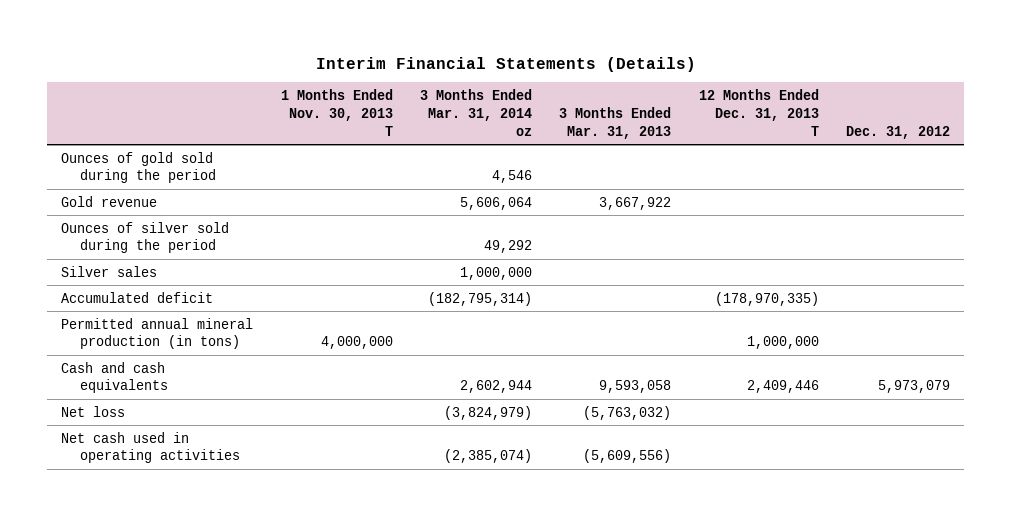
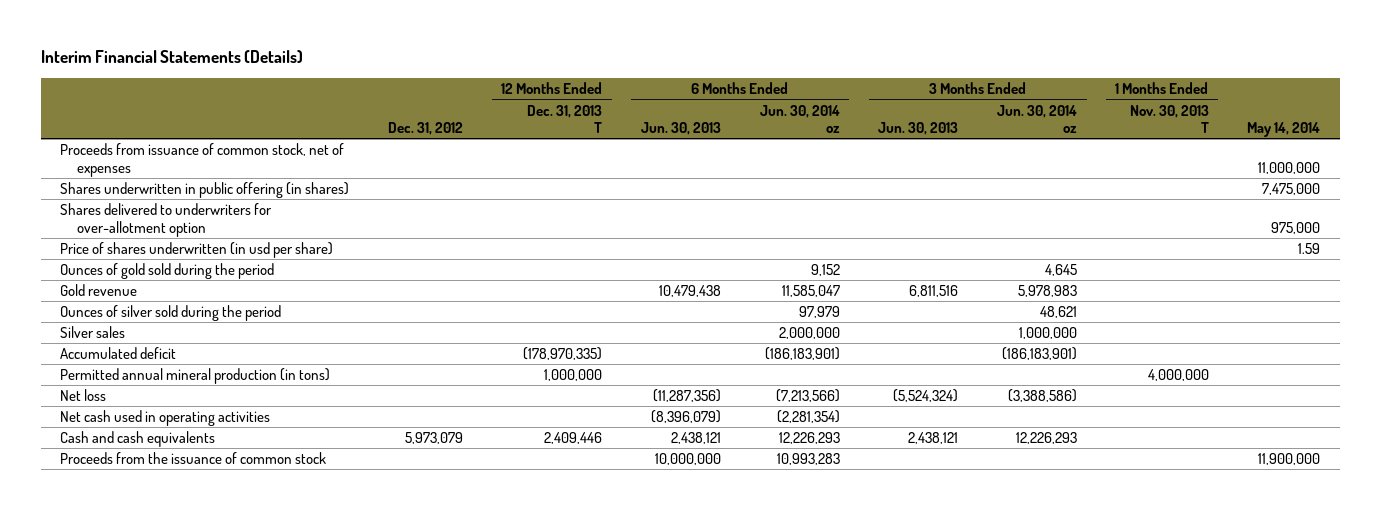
- | 1 Months Ended Nov. 30, 2013 T | 3 Months Ended Mar. 31, 2014 oz | 3 Months Ended Mar. 31, 2013 | 12 Months Ended Dec. 31, 2013 T | Dec. 31, 2012
+ | Dec. 31, 2012 | 12 Months Ended Dec. 31, 2013 T | 6 Months Ended Jun. 30, 2013 | 6 Months Ended Jun. 30, 2014 oz | 3 Months Ended Jun. 30, 2013 | 3 Months Ended Jun. 30, 2014 oz | 1 Months Ended Nov. 30, 2013 T | May 14, 2014
+ Proceeds from issuance of common stock, net of expenses | | | | | | | | 11,000,000
+ Shares underwritten in public offering (in shares) | | | | | | | | 7,475,000
+ Shares delivered to underwriters for over-allotment option | | | | | | | | 975,000
+ Price of shares underwritten (in usd per share) | | | | | | | | 1.59
moved down: Cash and cash equivalents | 5,973,079 | 2,409,446 | 2,438,121 | 12,226,293 | 2,438,121 | 12,226,293 | |
+ Proceeds from the issuance of common stock | | | 10,000,000 | 10,993,283 | | | | 11,900,000

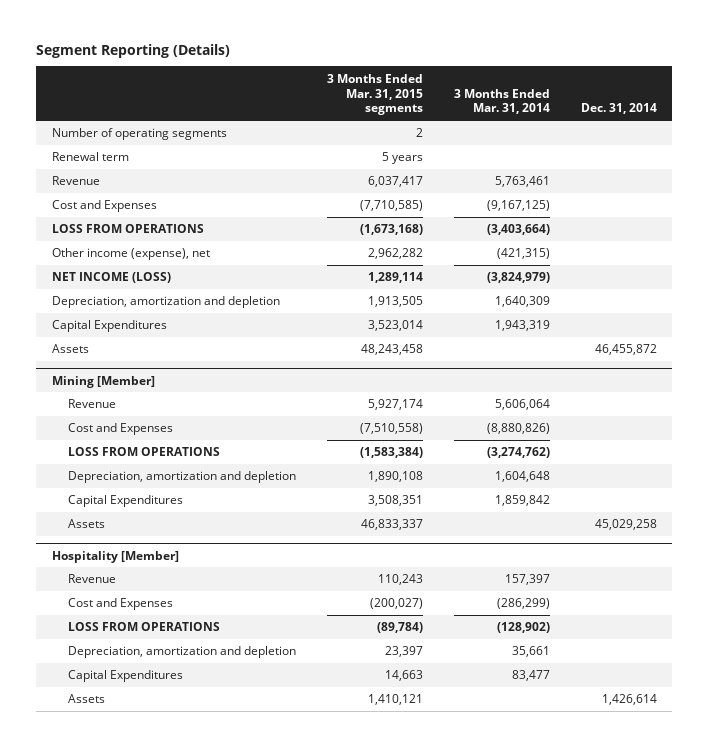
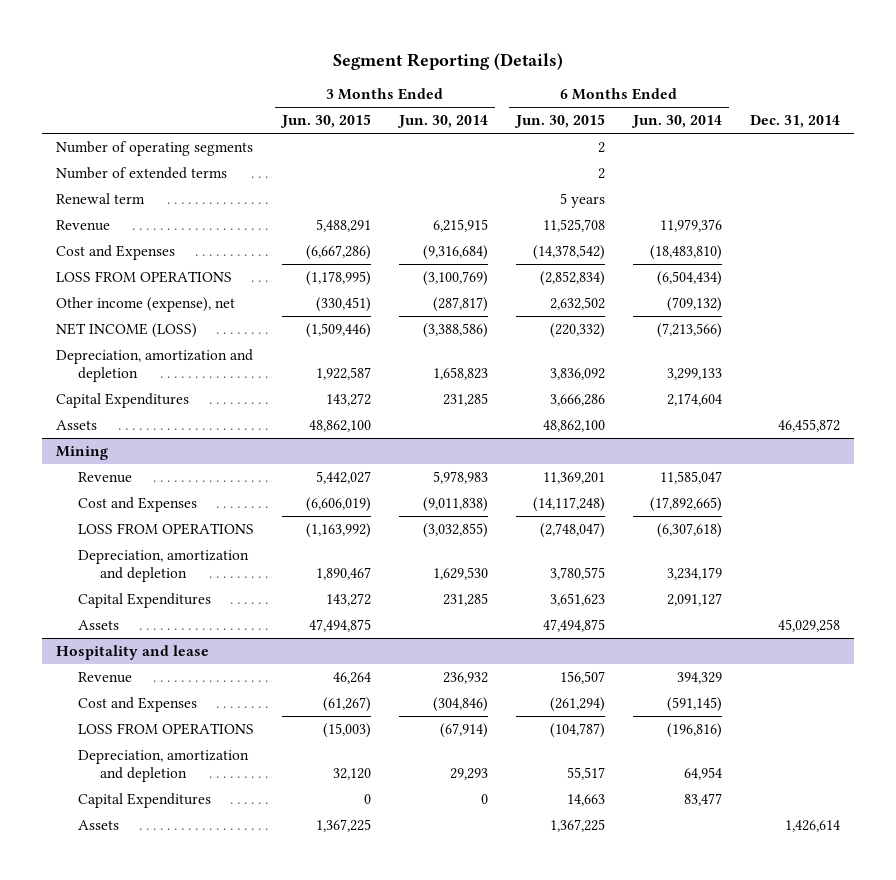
- | 3 Months Ended Mar. 31, 2015 segments | 3 Months Ended Mar. 31, 2014 | Dec. 31, 2014
+ | 3 Months Ended Jun. 30, 2015 | 3 Months Ended Jun. 30, 2014 | 6 Months Ended Jun. 30, 2015 | 6 Months Ended Jun. 30, 2014 | Dec. 31, 2014
+ Number of extended terms | | | 2 | |
- Mining [Member]
+ Mining
- Hospitality [Member]
+ Hospitality and lease

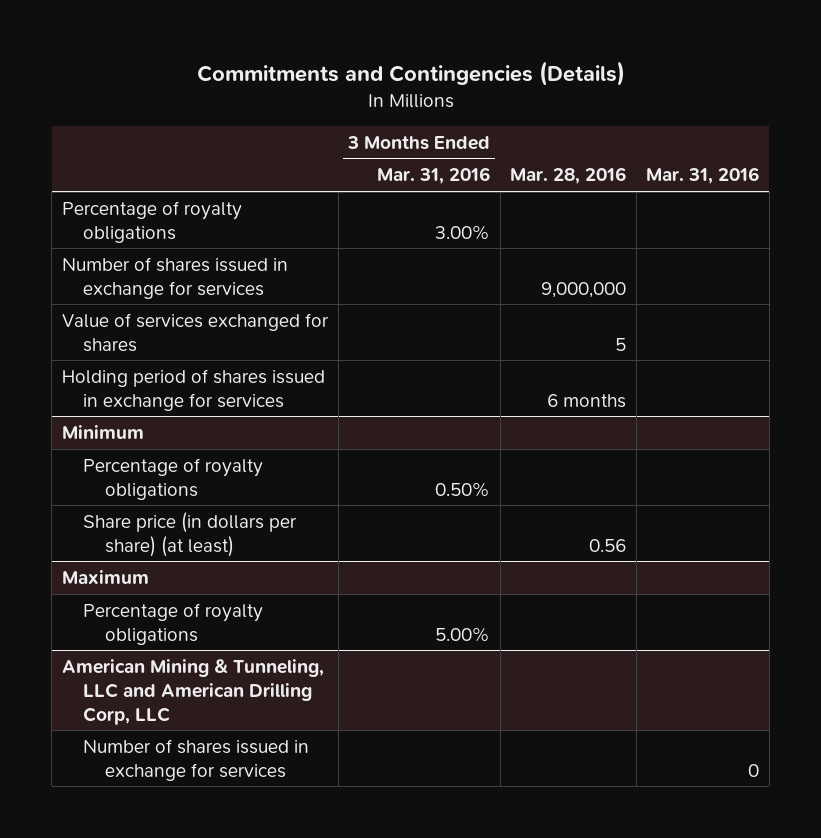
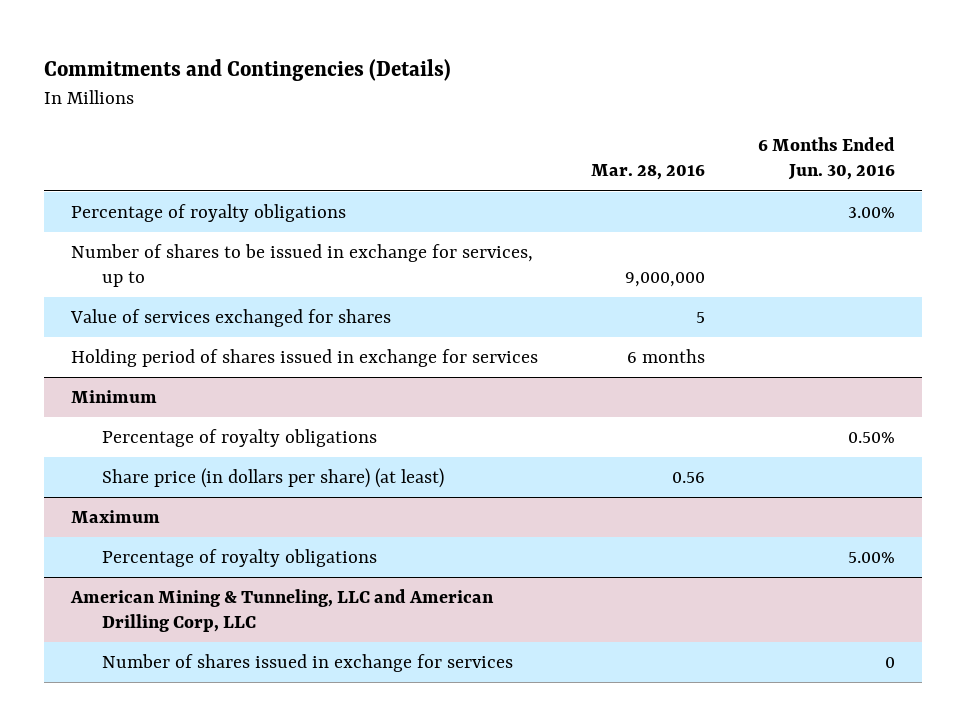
- | 3 Months Ended Mar. 31, 2016 | Mar. 28, 2016 | Mar. 31, 2016
+ | Mar. 28, 2016 | 6 Months Ended Jun. 30, 2016
- Number of shares issued in exchange for services | | 9,000,000 |
+ Number of shares to be issued in exchange for services, up to | 9,000,000 |

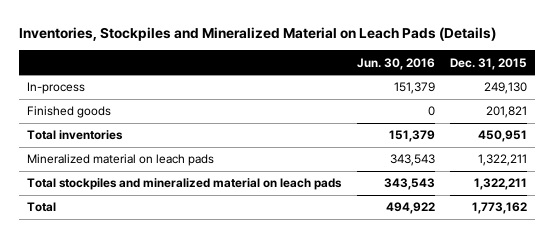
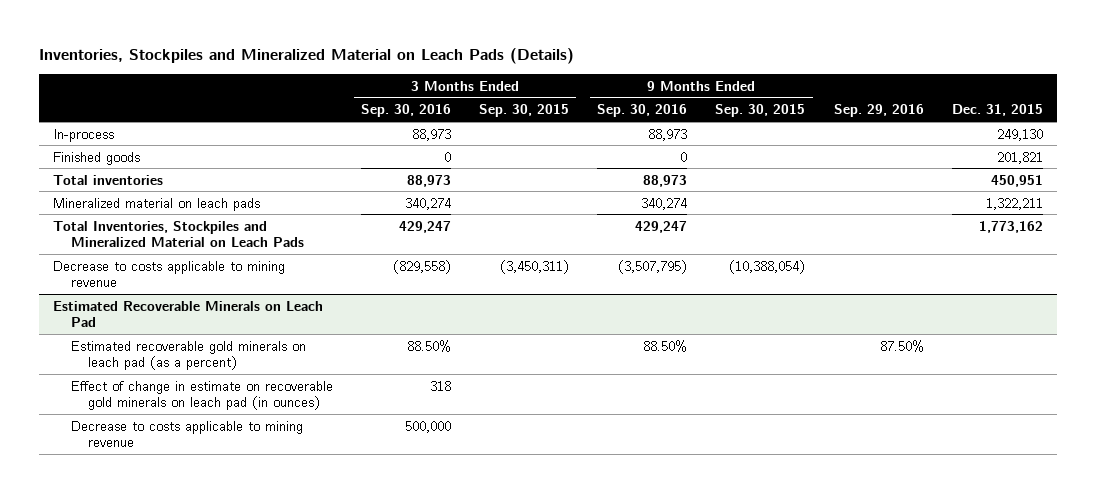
- | Jun. 30, 2016 | Dec. 31, 2015
+ | 3 Months Ended Sep. 30, 2016 | 3 Months Ended Sep. 30, 2015 | 9 Months Ended Sep. 30, 2016 | 9 Months Ended Sep. 30, 2015 | Sep. 29, 2016 | Dec. 31, 2015
- Total stockpiles and mineralized material on leach pads | 343,543 | 1,322,211
- Total | 494,922 | 1,773,162
+ Total Inventories, Stockpiles and Mineralized Material on Leach Pads | 429,247 | | 429,247 | | | 1,773,162
+ Decrease to costs applicable to mining revenue | (829,558) | (3,450,311) | (3,507,795) | (10,388,054) | |
+ Estimated Recoverable Minerals on Leach Pad
+ Estimated recoverable gold minerals on leach pad (as a percent) | 88.50% | | 88.50% | | 87.50% |
+ Effect of change in estimate on recoverable gold minerals on leach pad (in ounces) | 318 | | | | |
+ Decrease to costs applicable to mining revenue | 500,000 | | | | |

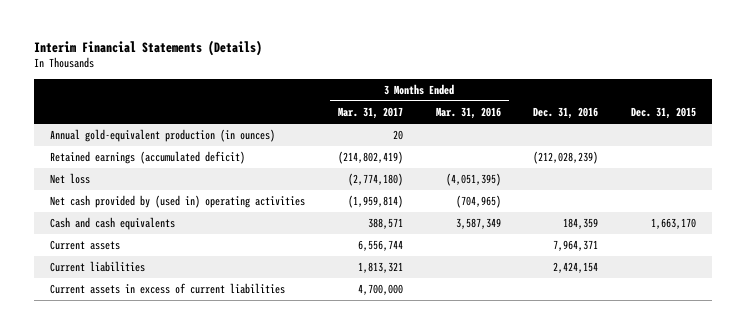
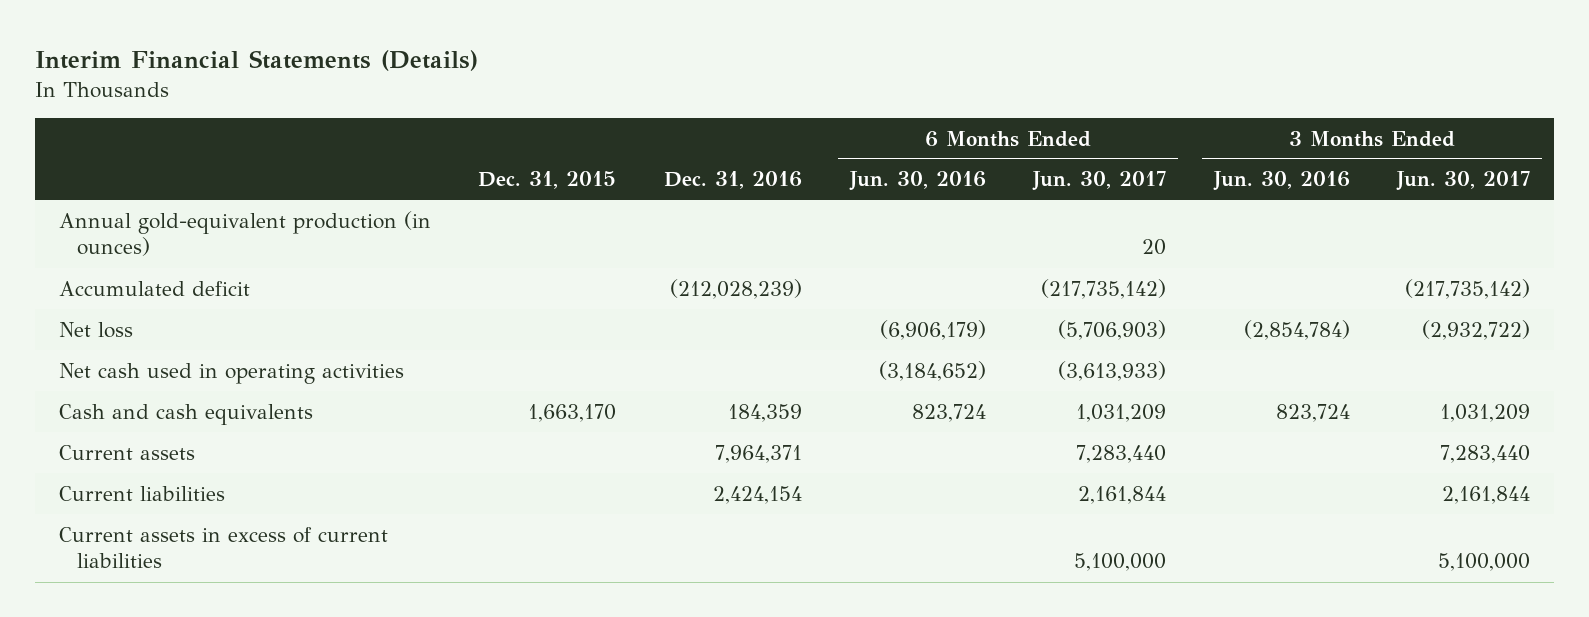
- | 3 Months Ended Mar. 31, 2017 | 3 Months Ended Mar. 31, 2016 | Dec. 31, 2016 | Dec. 31, 2015
+ | Dec. 31, 2015 | Dec. 31, 2016 | 6 Months Ended Jun. 30, 2016 | 6 Months Ended Jun. 30, 2017 | 3 Months Ended Jun. 30, 2016 | 3 Months Ended Jun. 30, 2017
- Retained earnings (accumulated deficit) | (214,802,419) | | (212,028,239) |
+ Accumulated deficit | | (212,028,239) | | (217,735,142) | | (217,735,142)
- Net cash provided by (used in) operating activities | (1,959,814) | (704,965) | |
+ Net cash used in operating activities | | | (3,184,652) | (3,613,933) | |

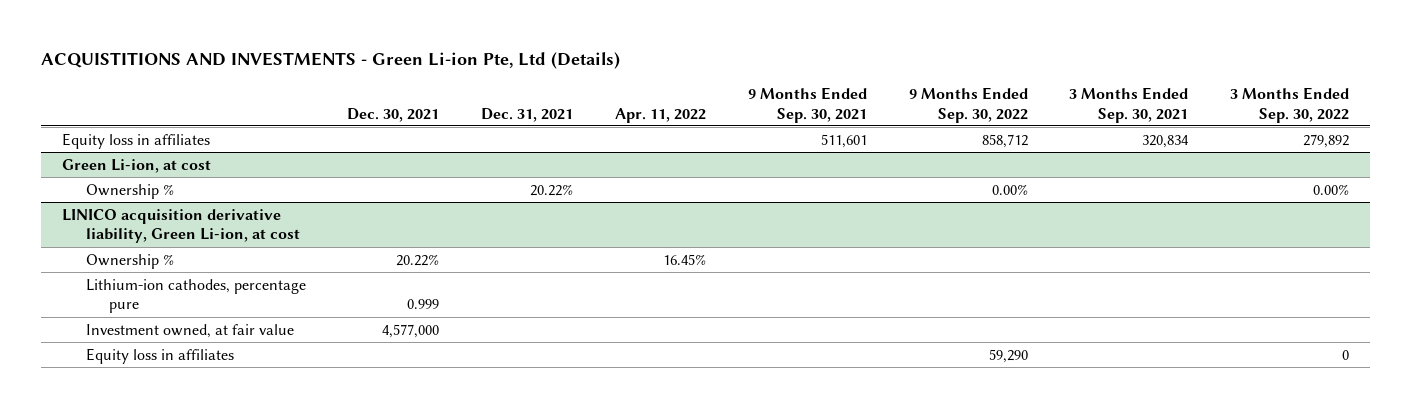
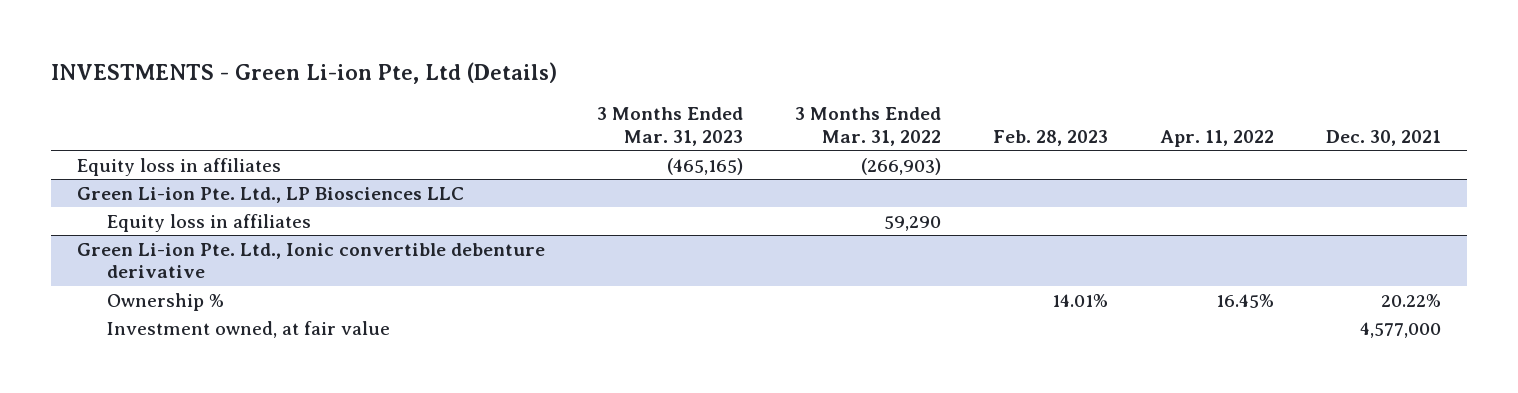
- ACQUISTITIONS AND INVESTMENTS - Green Li-ion Pte, Ltd (Details)
+ INVESTMENTS - Green Li-ion Pte, Ltd (Details)
- | Dec. 30, 2021 | Dec. 31, 2021 | Apr. 11, 2022 | 9 Months Ended Sep. 30, 2021 | 9 Months Ended Sep. 30, 2022 | 3 Months Ended Sep. 30, 2021 | 3 Months Ended Sep. 30, 2022
+ | 3 Months Ended Mar. 31, 2023 | 3 Months Ended Mar. 31, 2022 | Feb. 28, 2023 | Apr. 11, 2022 | Dec. 30, 2021
- Green Li-ion, at cost
- Ownership % | | 20.22% | | | 0.00% | | 0.00%
- LINICO acquisition derivative liability, Green Li-ion, at cost
+ Green Li-ion Pte. Ltd., LP Biosciences LLC
+ Equity loss in affiliates | | 59,290 | | |
+ Green Li-ion Pte. Ltd., Ionic convertible debenture derivative
- Lithium-ion cathodes, percentage pure | 0.999 | | | | | |
- Equity loss in affiliates | | | | | 59,290 | | 0

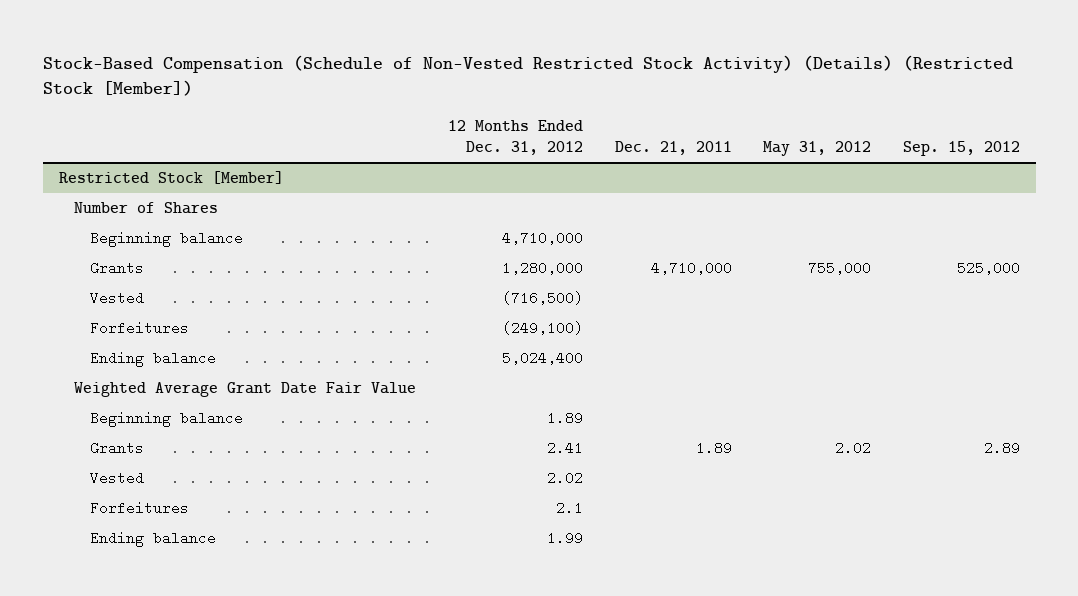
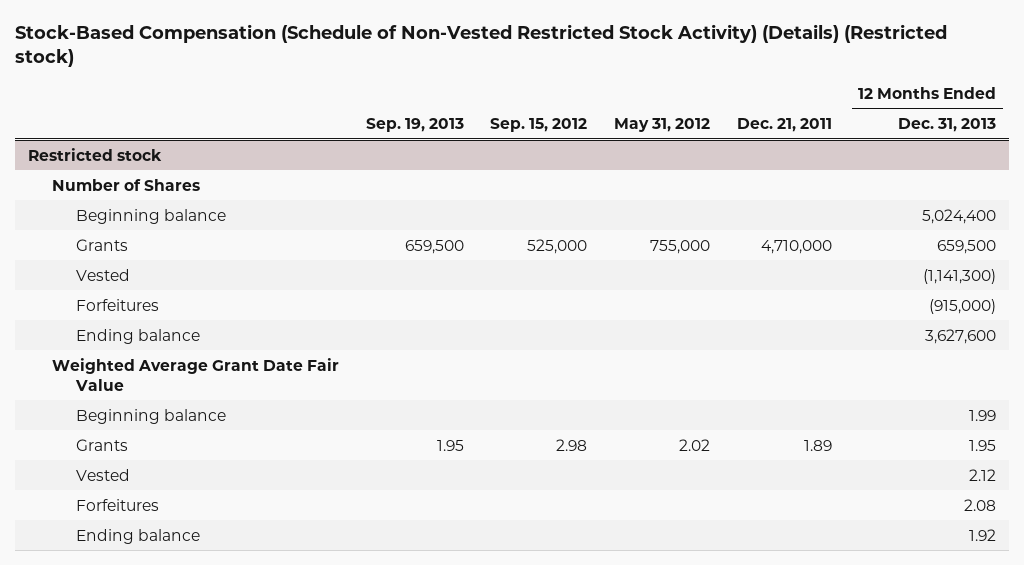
- Stock-Based Compensation (Schedule of Non-Vested Restricted Stock Activity) (Details) (Restricted Stock [Member])
+ Stock-Based Compensation (Schedule of Non-Vested Restricted Stock Activity) (Details) (Restricted stock)
- | 12 Months Ended Dec. 31, 2012 | Dec. 21, 2011 | May 31, 2012 | Sep. 15, 2012
+ | Sep. 19, 2013 | Sep. 15, 2012 | May 31, 2012 | Dec. 21, 2011 | 12 Months Ended Dec. 31, 2013
- Restricted Stock [Member]
+ Restricted stock
- Grants | 2.41 | 1.89 | 2.02 | 2.89
+ Grants | 1.95 | 2.98 | 2.02 | 1.89 | 1.95

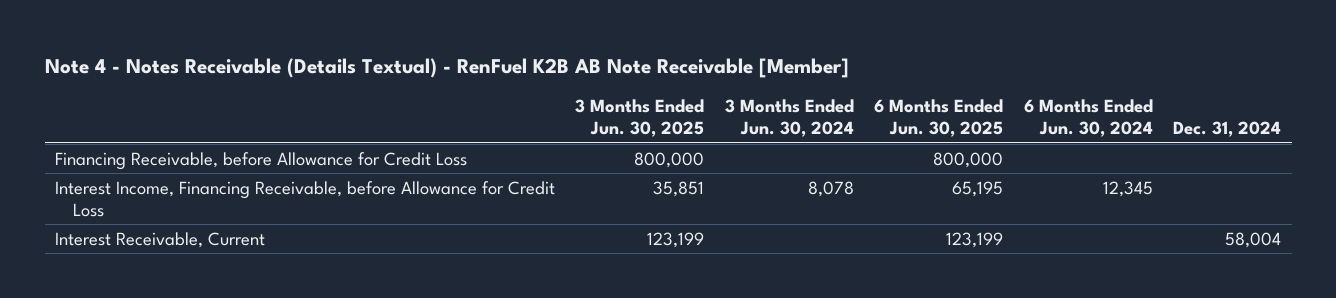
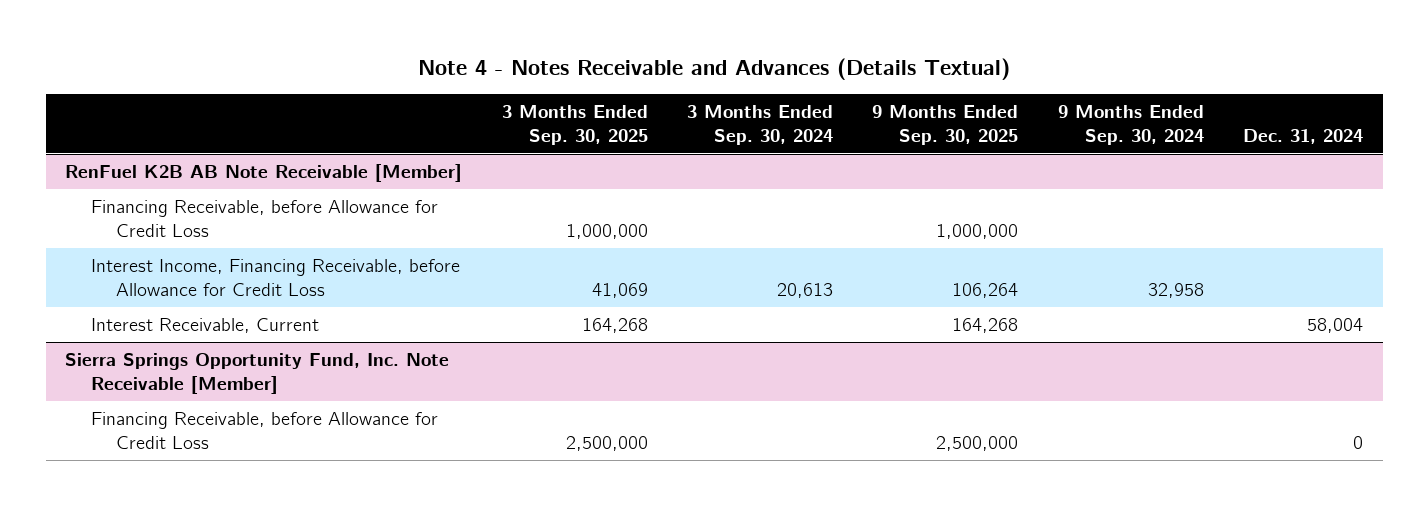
- Note 4 - Notes Receivable (Details Textual) - RenFuel K2B AB Note Receivable [Member]
+ Note 4 - Notes Receivable and Advances (Details Textual)
- | 3 Months Ended Jun. 30, 2025 | 3 Months Ended Jun. 30, 2024 | 6 Months Ended Jun. 30, 2025 | 6 Months Ended Jun. 30, 2024 | Dec. 31, 2024
+ | 3 Months Ended Sep. 30, 2025 | 3 Months Ended Sep. 30, 2024 | 9 Months Ended Sep. 30, 2025 | 9 Months Ended Sep. 30, 2024 | Dec. 31, 2024
+ RenFuel K2B AB Note Receivable [Member]
+ Sierra Springs Opportunity Fund, Inc. Note Receivable [Member]
+ Financing Receivable, before Allowance for Credit Loss | 2,500,000 | | 2,500,000 | | 0

